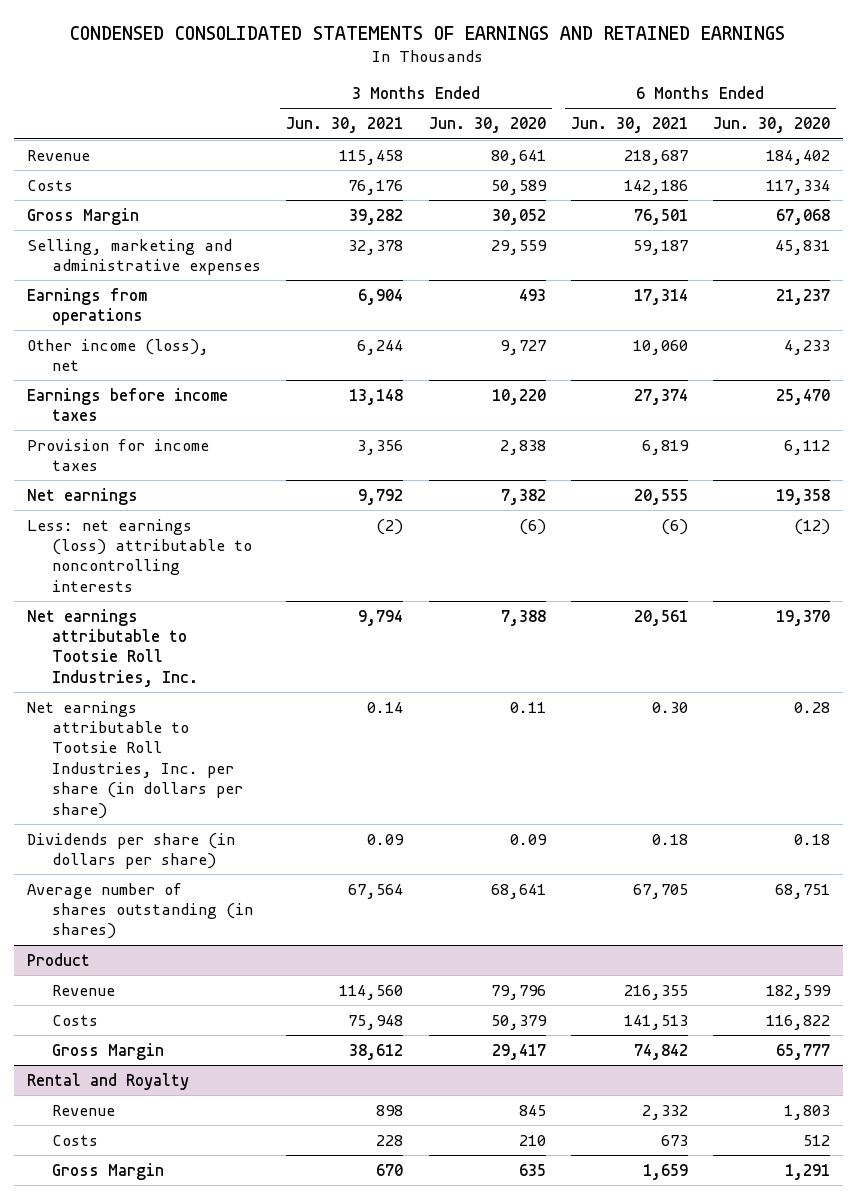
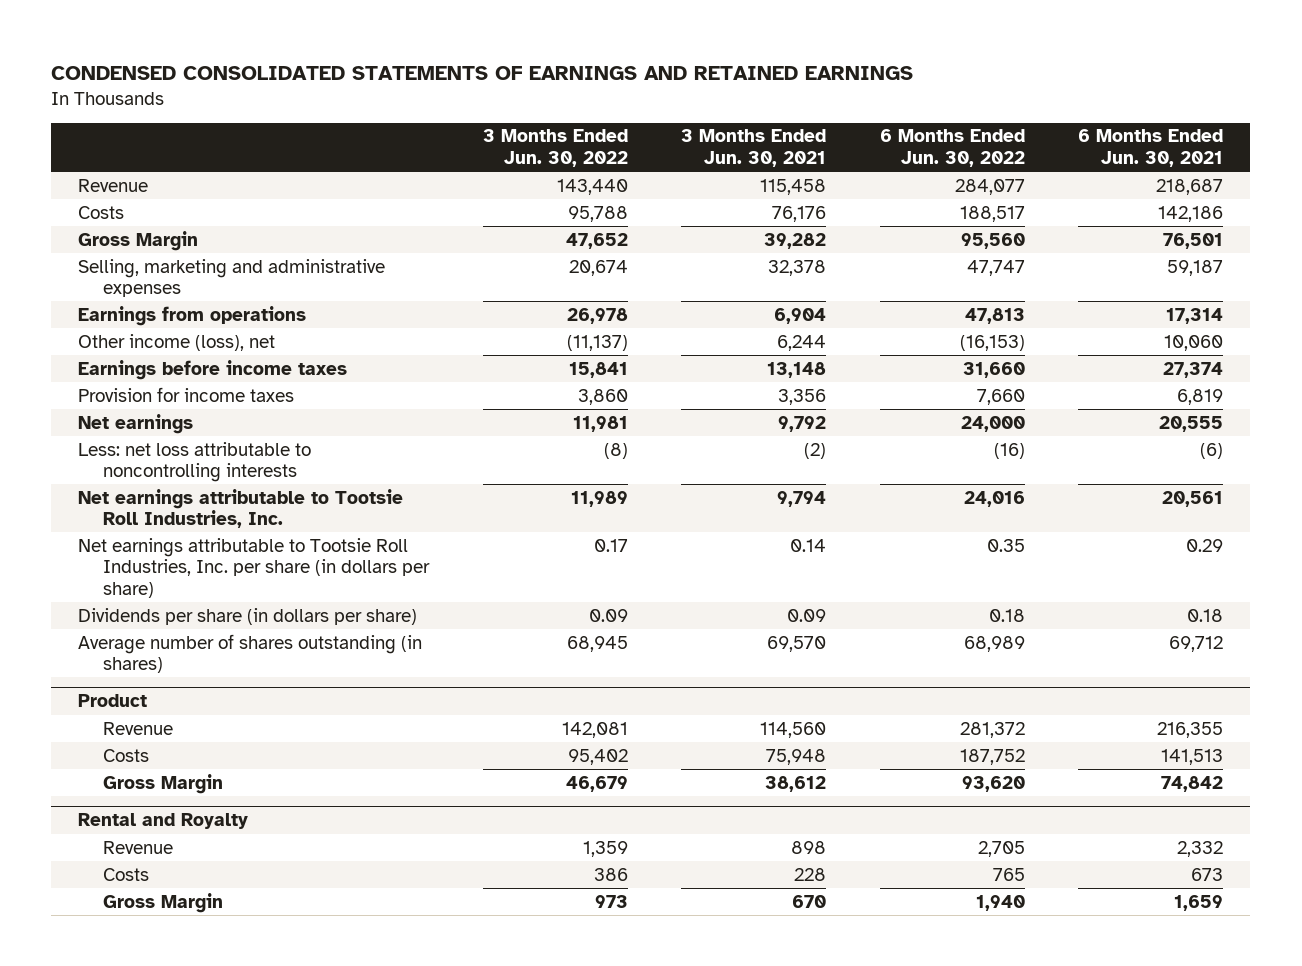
- | 3 Months Ended Jun. 30, 2021 | 3 Months Ended Jun. 30, 2020 | 6 Months Ended Jun. 30, 2021 | 6 Months Ended Jun. 30, 2020
+ | 3 Months Ended Jun. 30, 2022 | 3 Months Ended Jun. 30, 2021 | 6 Months Ended Jun. 30, 2022 | 6 Months Ended Jun. 30, 2021
- Less: net earnings (loss) attributable to noncontrolling interests | (2) | (6) | (6) | (12)
+ Less: net loss attributable to noncontrolling interests | (8) | (2) | (16) | (6)
- Net earnings attributable to Tootsie Roll Industries, Inc. per share (in dollars per share) | 0.14 | 0.11 | 0.30 | 0.28
+ Net earnings attributable to Tootsie Roll Industries, Inc. per share (in dollars per share) | 0.17 | 0.14 | 0.35 | 0.29
- Average number of shares outstanding (in shares) | 67,564 | 68,641 | 67,705 | 68,751
+ Average number of shares outstanding (in shares) | 68,945 | 69,570 | 68,989 | 69,712

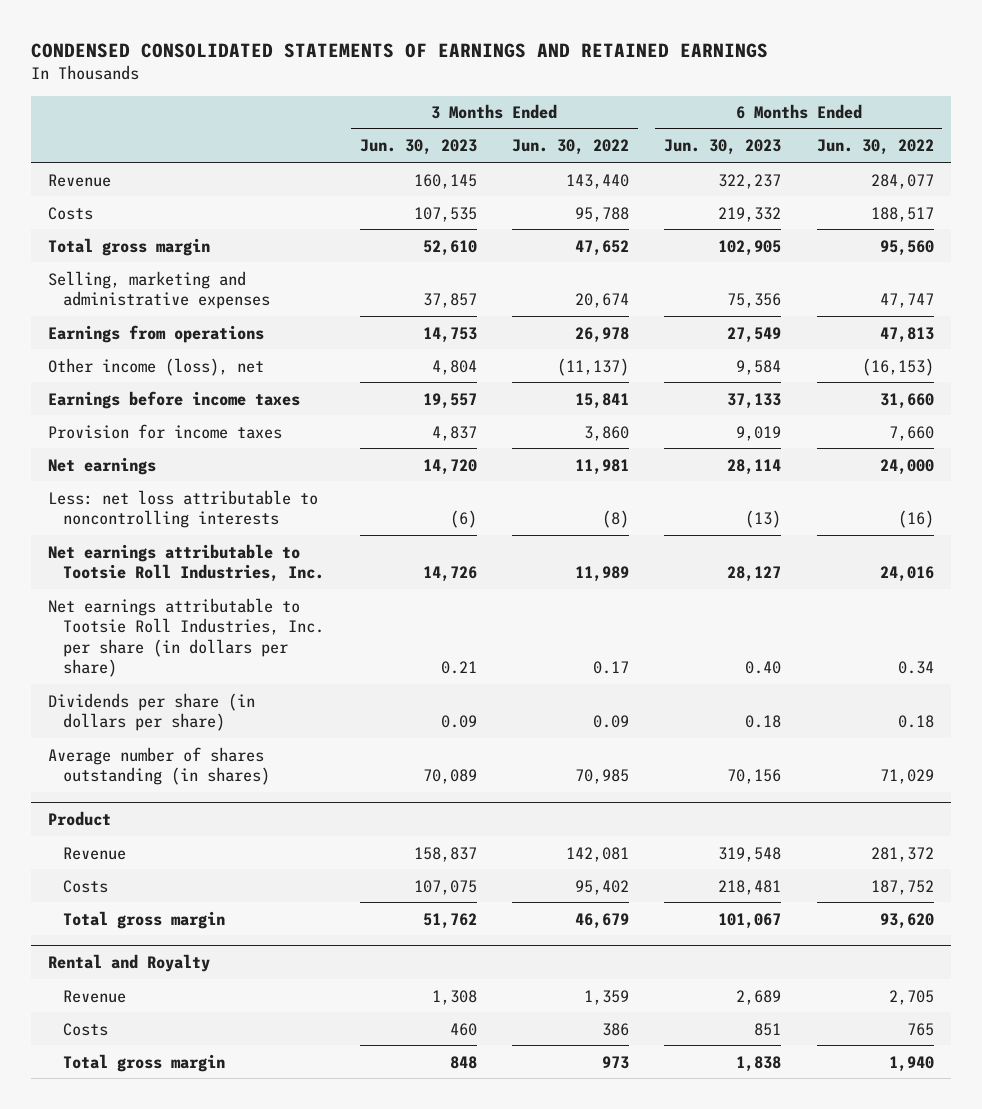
- | 3 Months Ended Jun. 30, 2022 | 3 Months Ended Jun. 30, 2021 | 6 Months Ended Jun. 30, 2022 | 6 Months Ended Jun. 30, 2021
+ | 3 Months Ended Jun. 30, 2023 | 3 Months Ended Jun. 30, 2022 | 6 Months Ended Jun. 30, 2023 | 6 Months Ended Jun. 30, 2022
- Gross Margin | 47,652 | 39,282 | 95,560 | 76,501
+ Total gross margin | 52,610 | 47,652 | 102,905 | 95,560
- Net earnings attributable to Tootsie Roll Industries, Inc. per share (in dollars per share) | 0.17 | 0.14 | 0.35 | 0.29
+ Net earnings attributable to Tootsie Roll Industries, Inc. per share (in dollars per share) | 0.21 | 0.17 | 0.40 | 0.34
- Average number of shares outstanding (in shares) | 68,945 | 69,570 | 68,989 | 69,712
+ Average number of shares outstanding (in shares) | 70,089 | 70,985 | 70,156 | 71,029
@ Product
- Gross Margin | 46,679 | 38,612 | 93,620 | 74,842
+ Total gross margin | 51,762 | 46,679 | 101,067 | 93,620
@ Rental and Royalty
- Gross Margin | 973 | 670 | 1,940 | 1,659
+ Total gross margin | 848 | 973 | 1,838 | 1,940

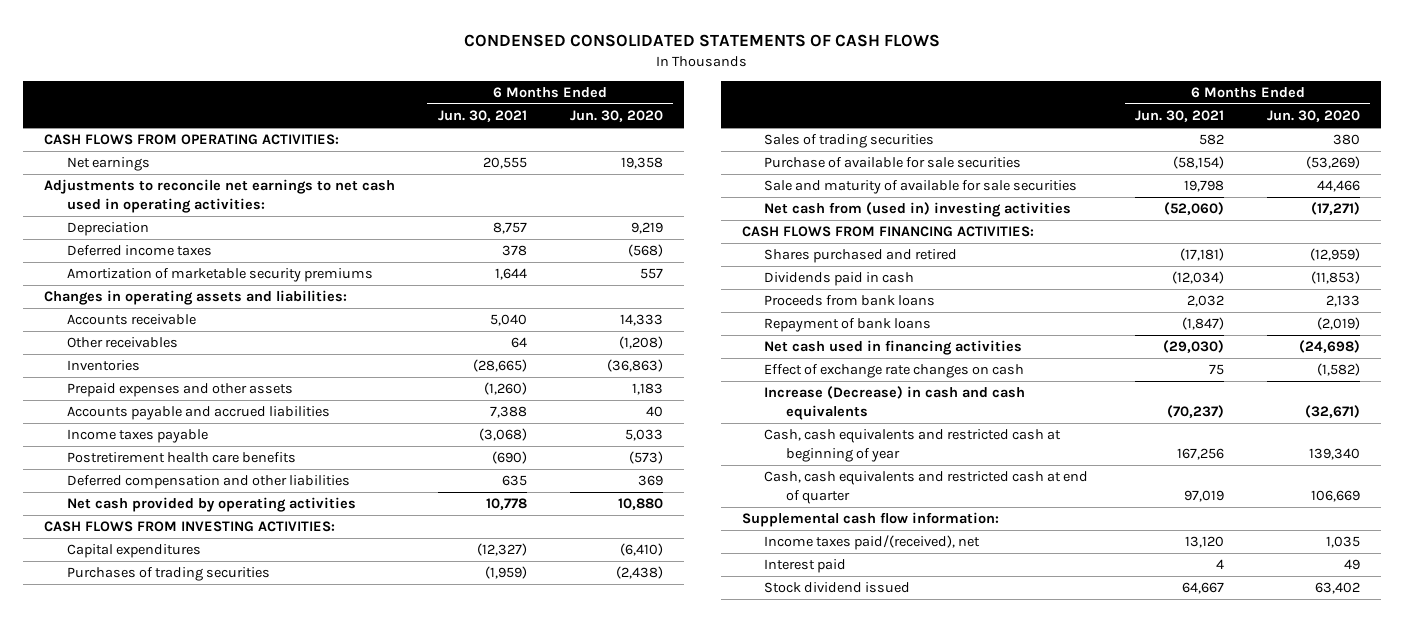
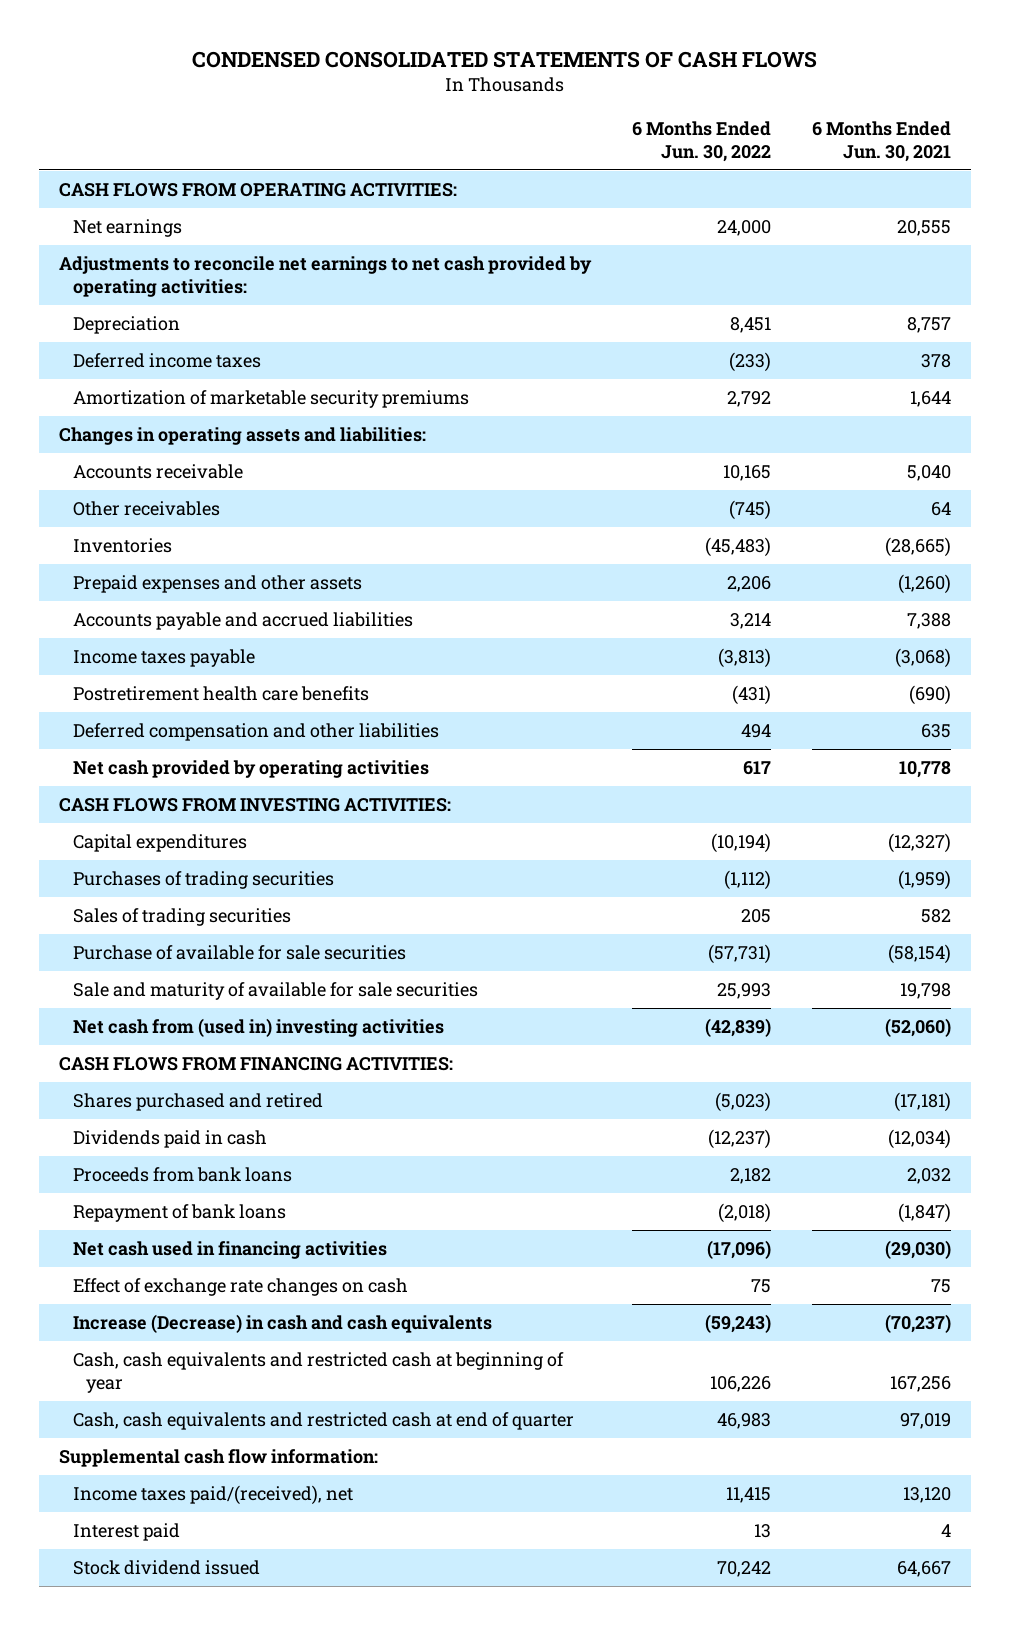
- | 6 Months Ended Jun. 30, 2021 | 6 Months Ended Jun. 30, 2020
+ | 6 Months Ended Jun. 30, 2022 | 6 Months Ended Jun. 30, 2021
- Adjustments to reconcile net earnings to net cash used in operating activities:
+ Adjustments to reconcile net earnings to net cash provided by operating activities:

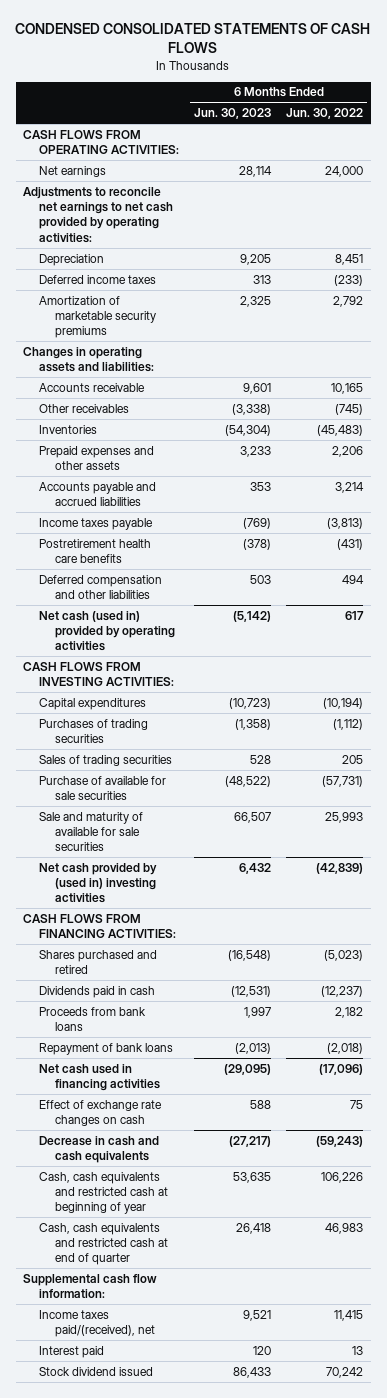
- | 6 Months Ended Jun. 30, 2022 | 6 Months Ended Jun. 30, 2021
+ | 6 Months Ended Jun. 30, 2023 | 6 Months Ended Jun. 30, 2022
- Net cash provided by operating activities | 617 | 10,778
+ Net cash (used in) provided by operating activities | (5,142) | 617
- Net cash from (used in) investing activities | (42,839) | (52,060)
+ Net cash provided by (used in) investing activities | 6,432 | (42,839)
- Increase (Decrease) in cash and cash equivalents | (59,243) | (70,237)
+ Decrease in cash and cash equivalents | (27,217) | (59,243)

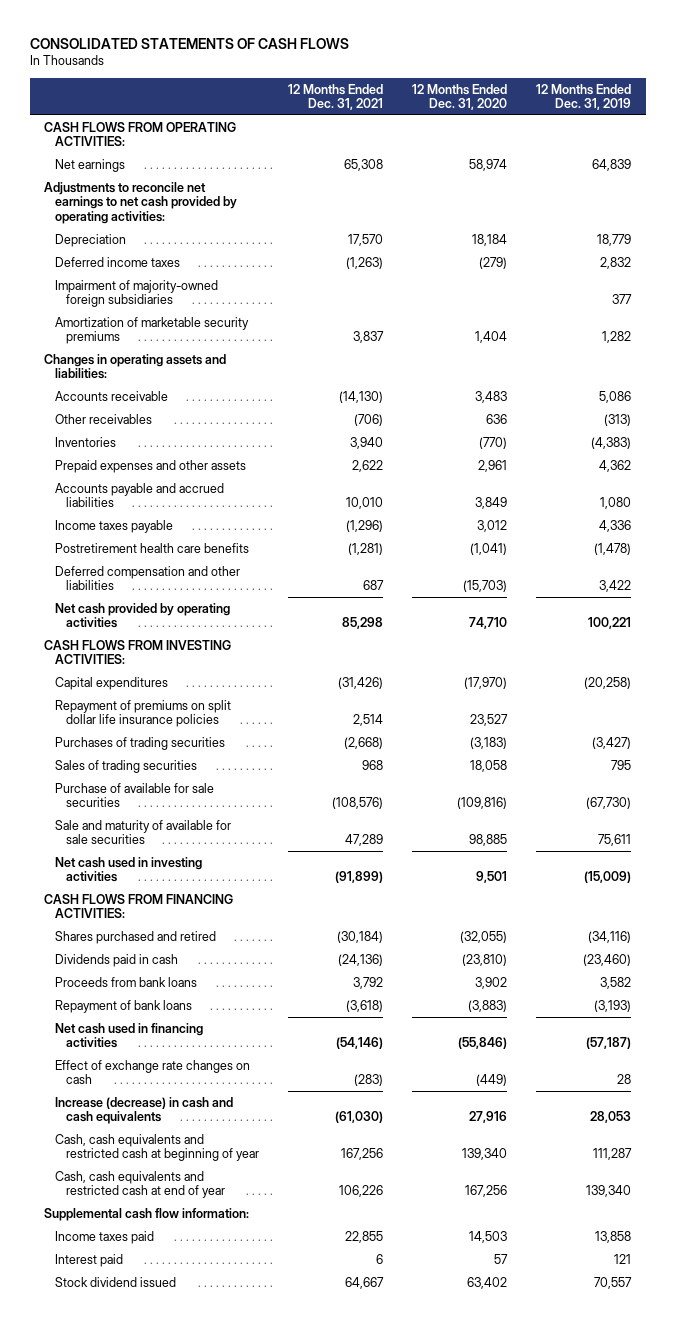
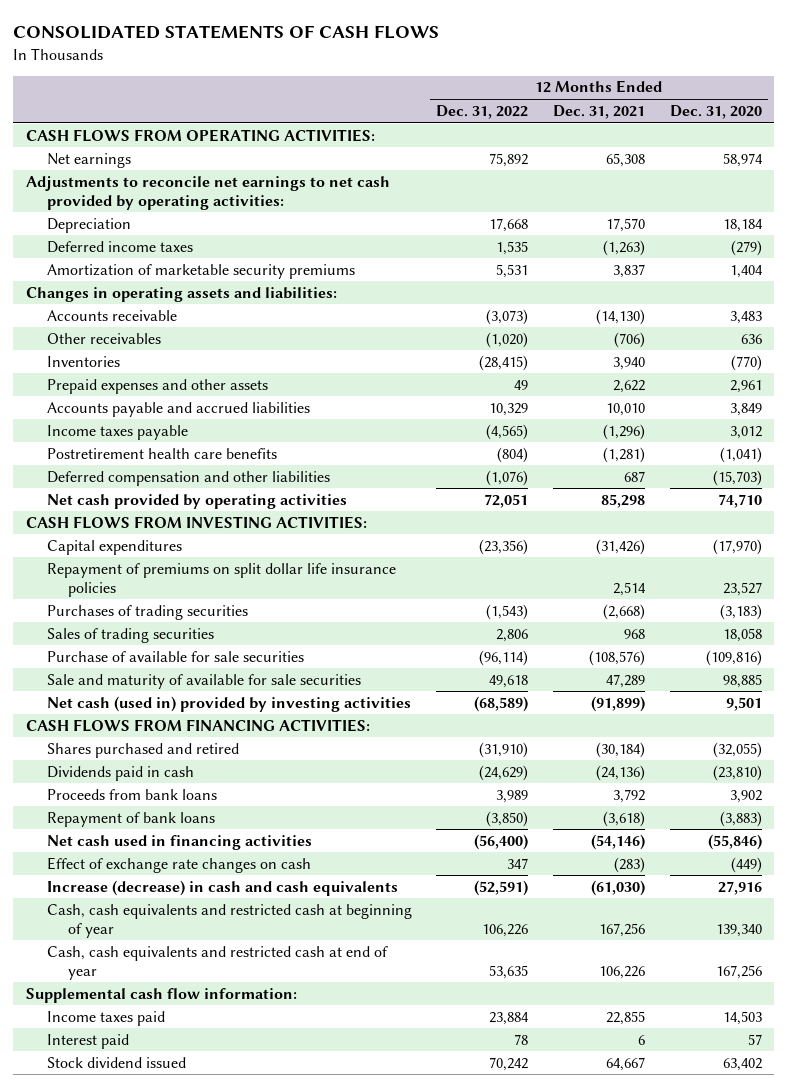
- | 12 Months Ended Dec. 31, 2021 | 12 Months Ended Dec. 31, 2020 | 12 Months Ended Dec. 31, 2019
+ | 12 Months Ended Dec. 31, 2022 | 12 Months Ended Dec. 31, 2021 | 12 Months Ended Dec. 31, 2020
- Impairment of majority-owned foreign subsidiaries | | | 377
- Net cash used in investing activities | (91,899) | 9,501 | (15,009)
+ Net cash (used in) provided by investing activities | (68,589) | (91,899) | 9,501

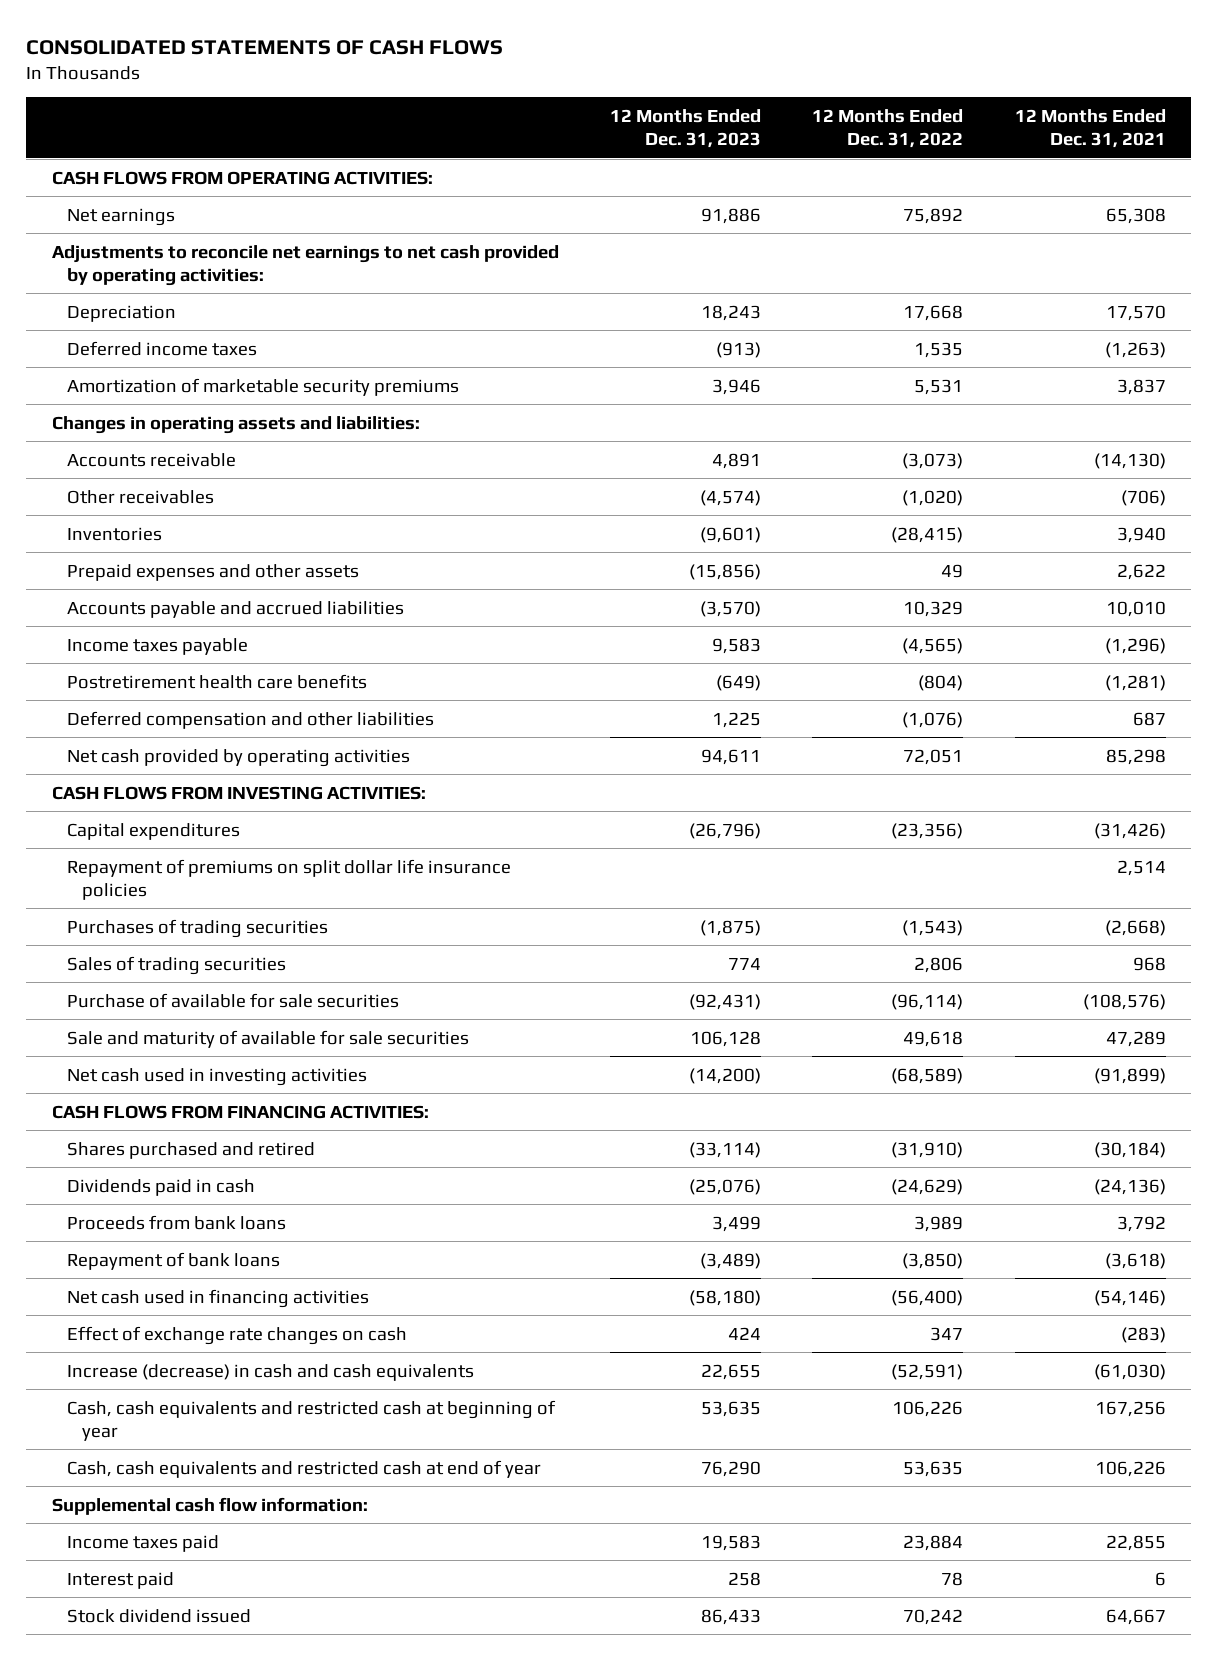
- | 12 Months Ended Dec. 31, 2022 | 12 Months Ended Dec. 31, 2021 | 12 Months Ended Dec. 31, 2020
+ | 12 Months Ended Dec. 31, 2023 | 12 Months Ended Dec. 31, 2022 | 12 Months Ended Dec. 31, 2021
- Net cash (used in) provided by investing activities | (68,589) | (91,899) | 9,501
+ Net cash used in investing activities | (14,200) | (68,589) | (91,899)

